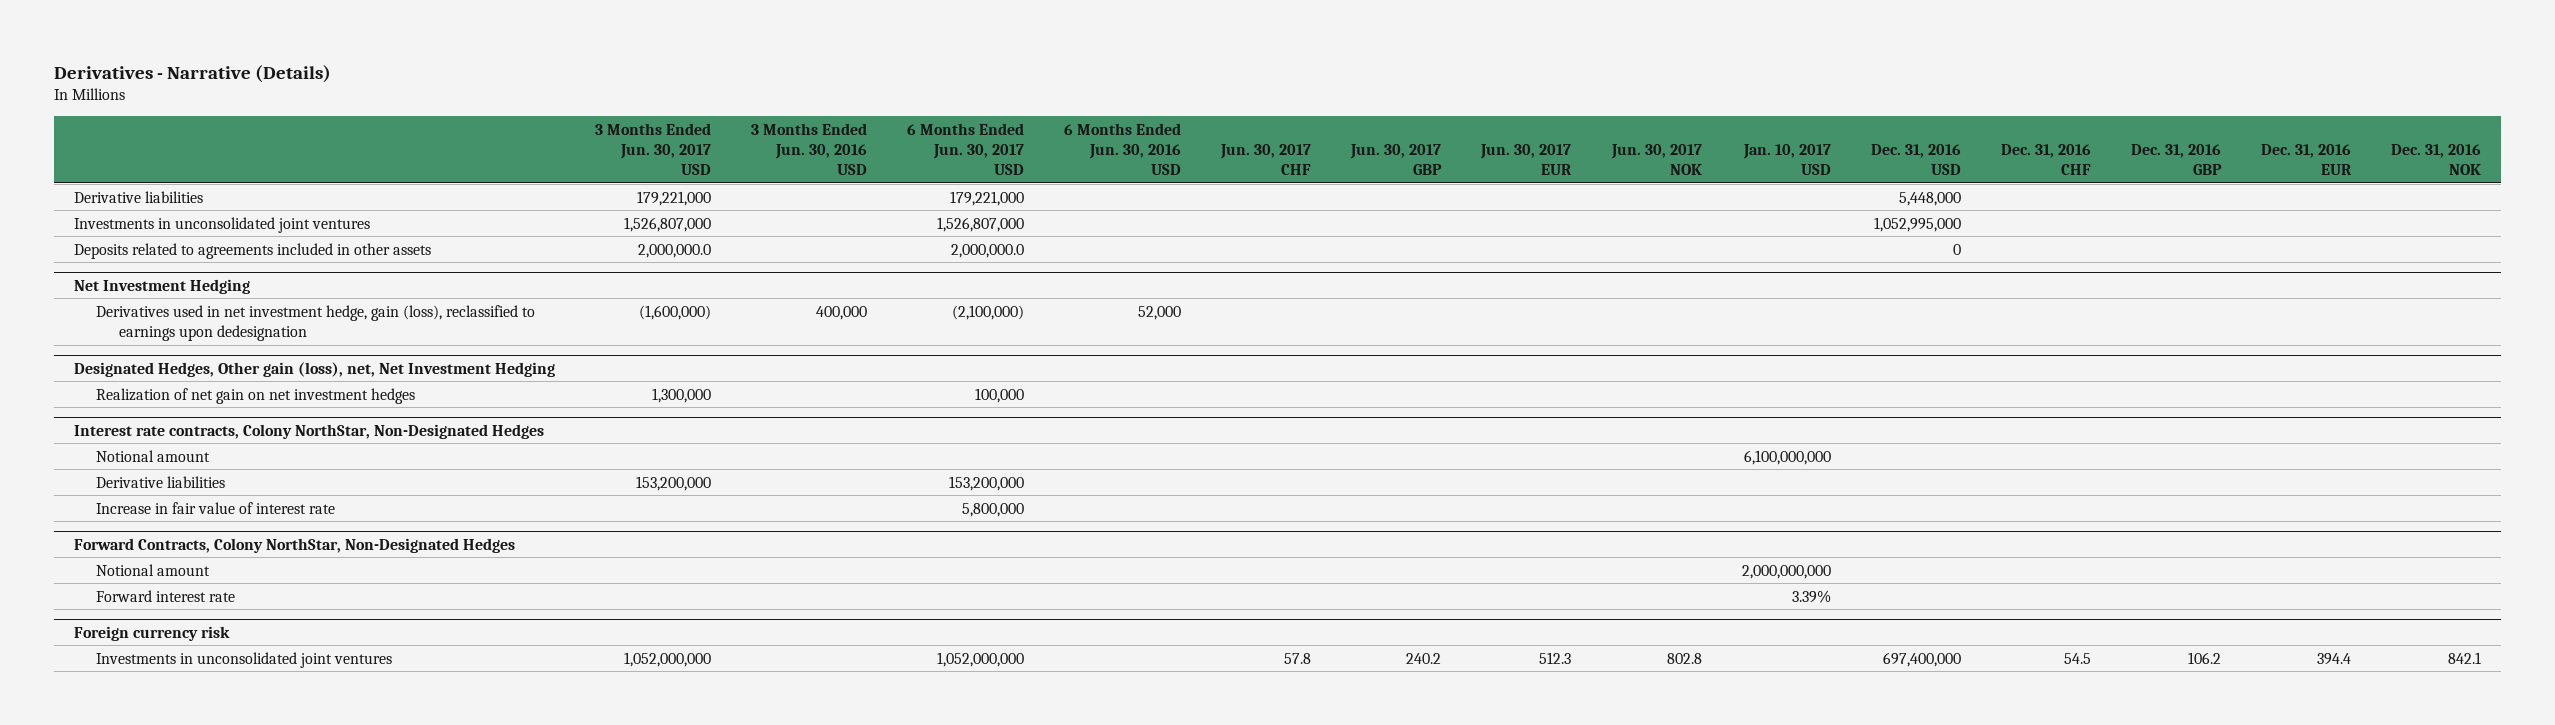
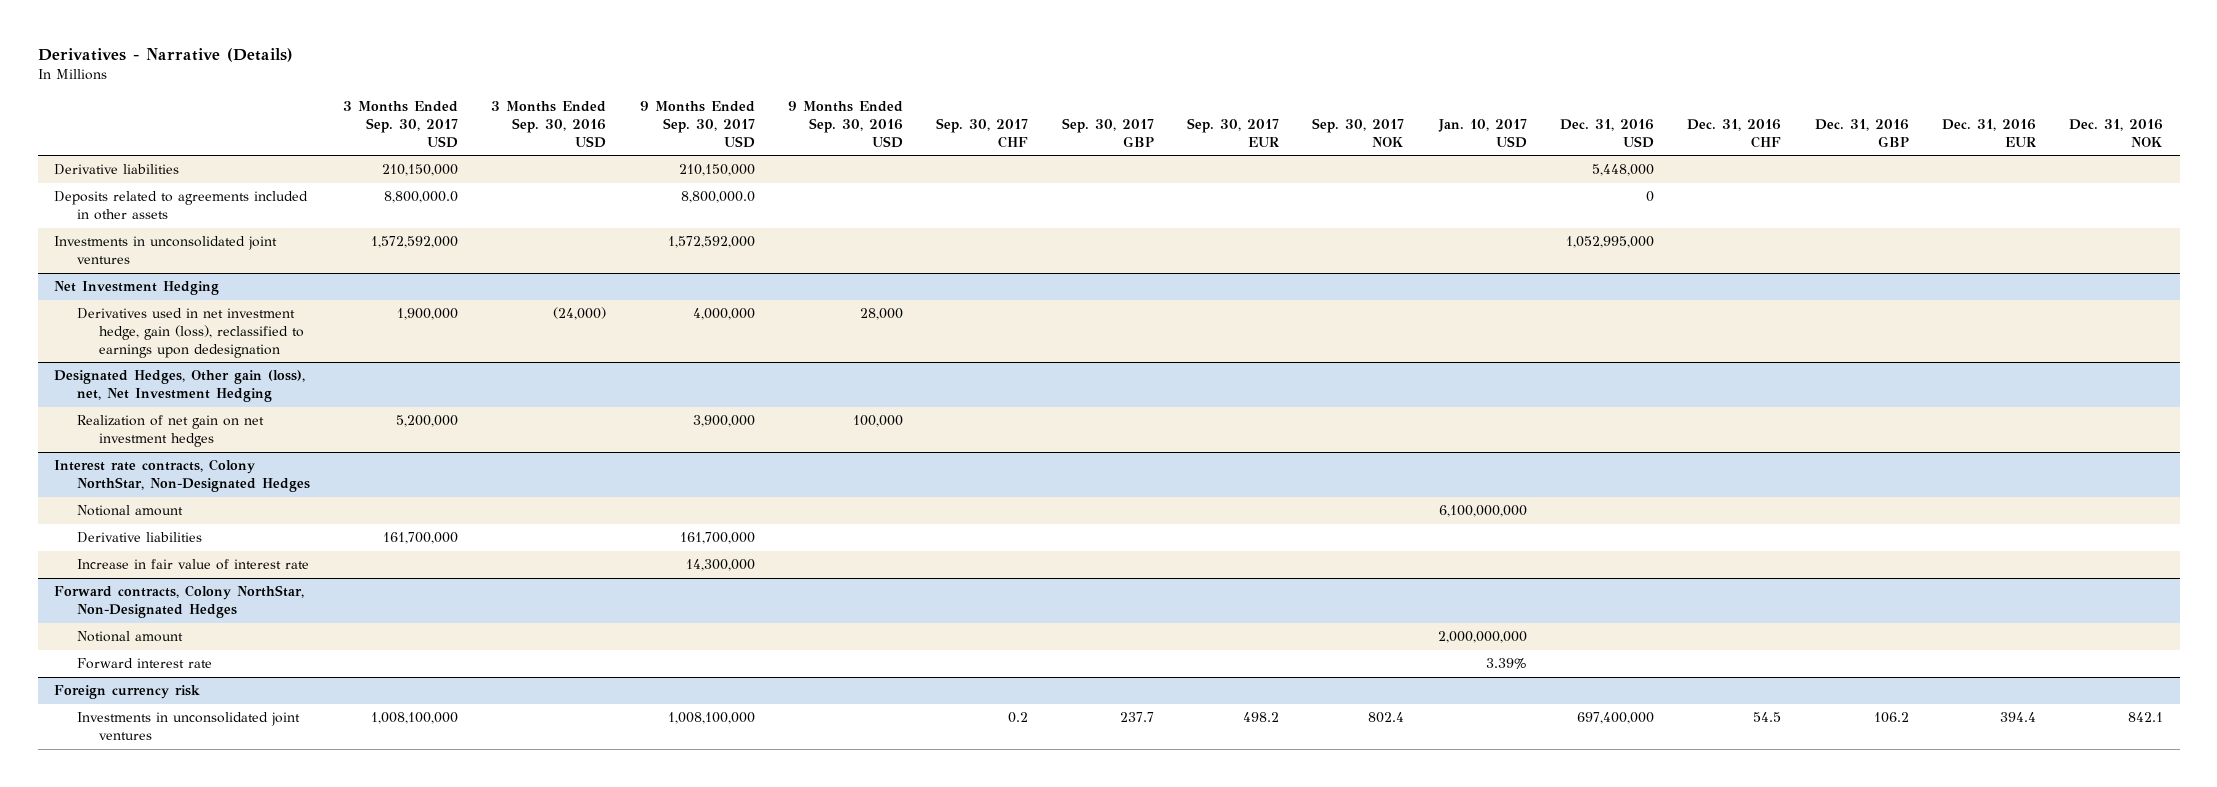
- | 3 Months Ended Jun. 30, 2017 USD | 3 Months Ended Jun. 30, 2016 USD | 6 Months Ended Jun. 30, 2017 USD | 6 Months Ended Jun. 30, 2016 USD | Jun. 30, 2017 CHF | Jun. 30, 2017 GBP | Jun. 30, 2017 EUR | Jun. 30, 2017 NOK | Jan. 10, 2017 USD | Dec. 31, 2016 USD | Dec. 31, 2016 CHF | Dec. 31, 2016 GBP | Dec. 31, 2016 EUR | Dec. 31, 2016 NOK
+ | 3 Months Ended Sep. 30, 2017 USD | 3 Months Ended Sep. 30, 2016 USD | 9 Months Ended Sep. 30, 2017 USD | 9 Months Ended Sep. 30, 2016 USD | Sep. 30, 2017 CHF | Sep. 30, 2017 GBP | Sep. 30, 2017 EUR | Sep. 30, 2017 NOK | Jan. 10, 2017 USD | Dec. 31, 2016 USD | Dec. 31, 2016 CHF | Dec. 31, 2016 GBP | Dec. 31, 2016 EUR | Dec. 31, 2016 NOK
moved down: Investments in unconsolidated joint ventures | 1,572,592,000 | | 1,572,592,000 | | | | | | | 1,052,995,000 | | | |
- Forward Contracts, Colony NorthStar, Non-Designated Hedges
+ Forward contracts, Colony NorthStar, Non-Designated Hedges

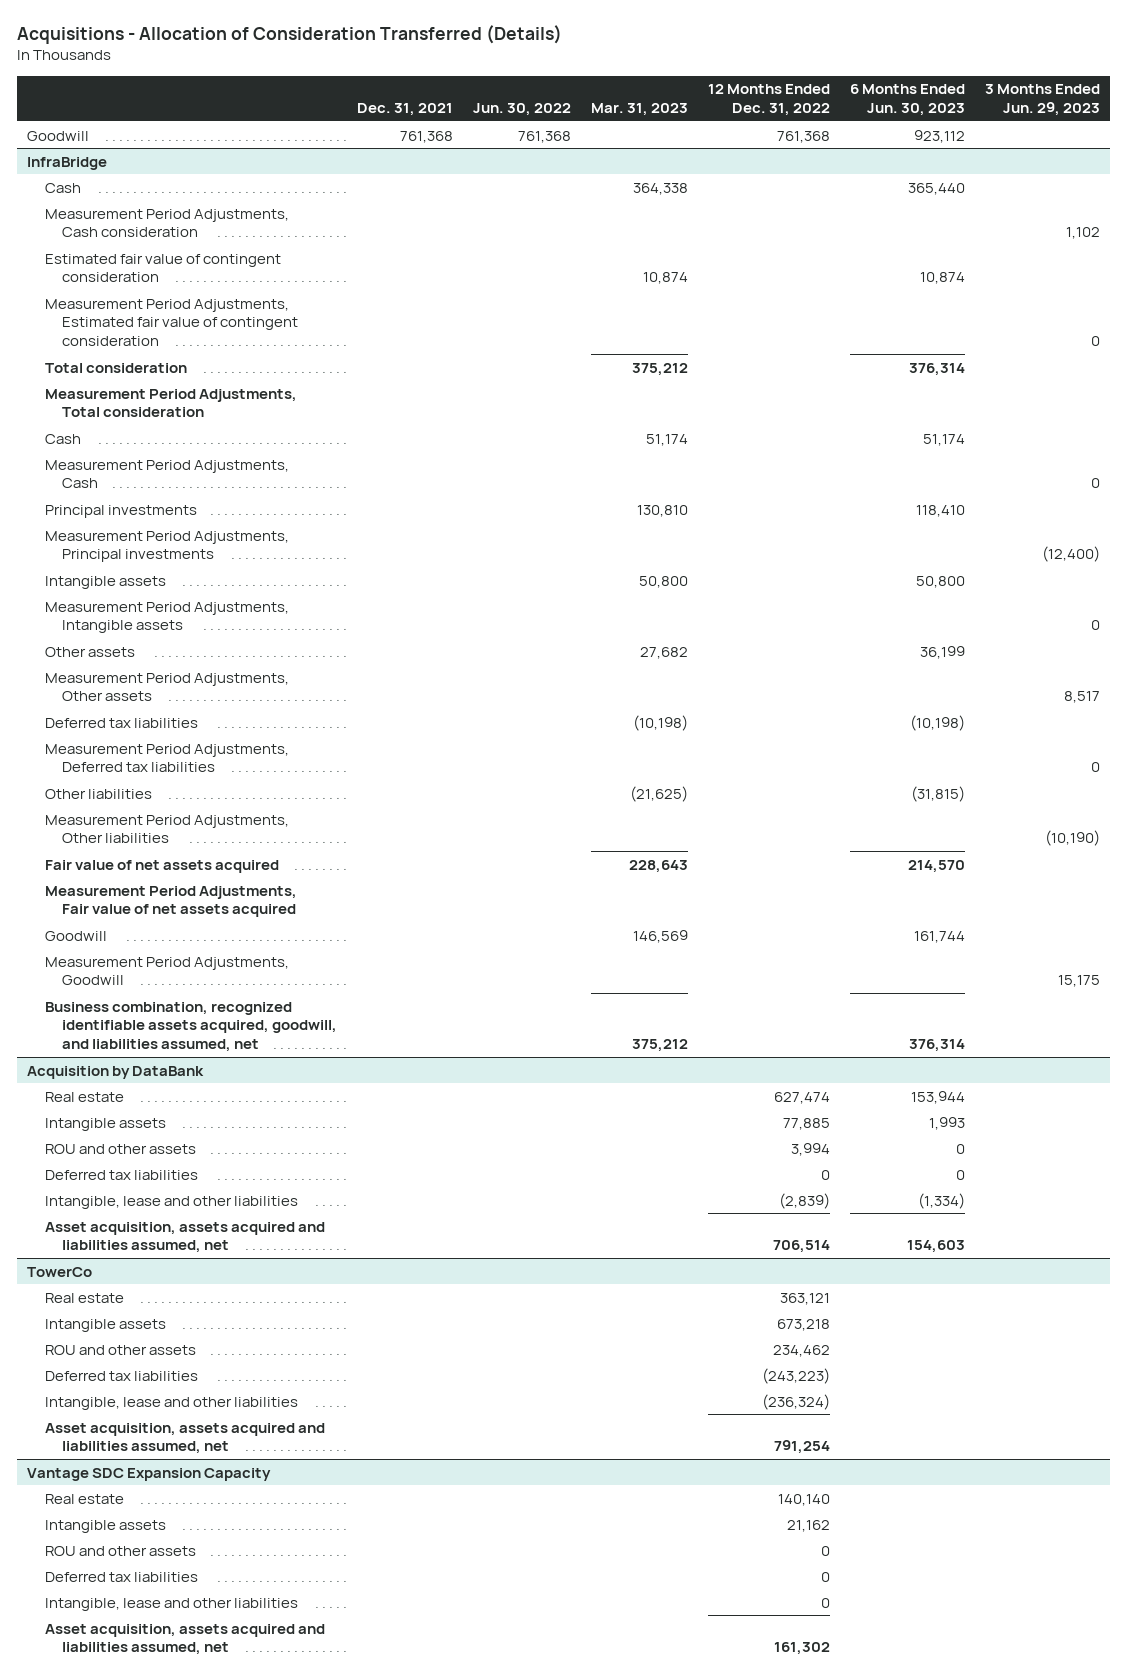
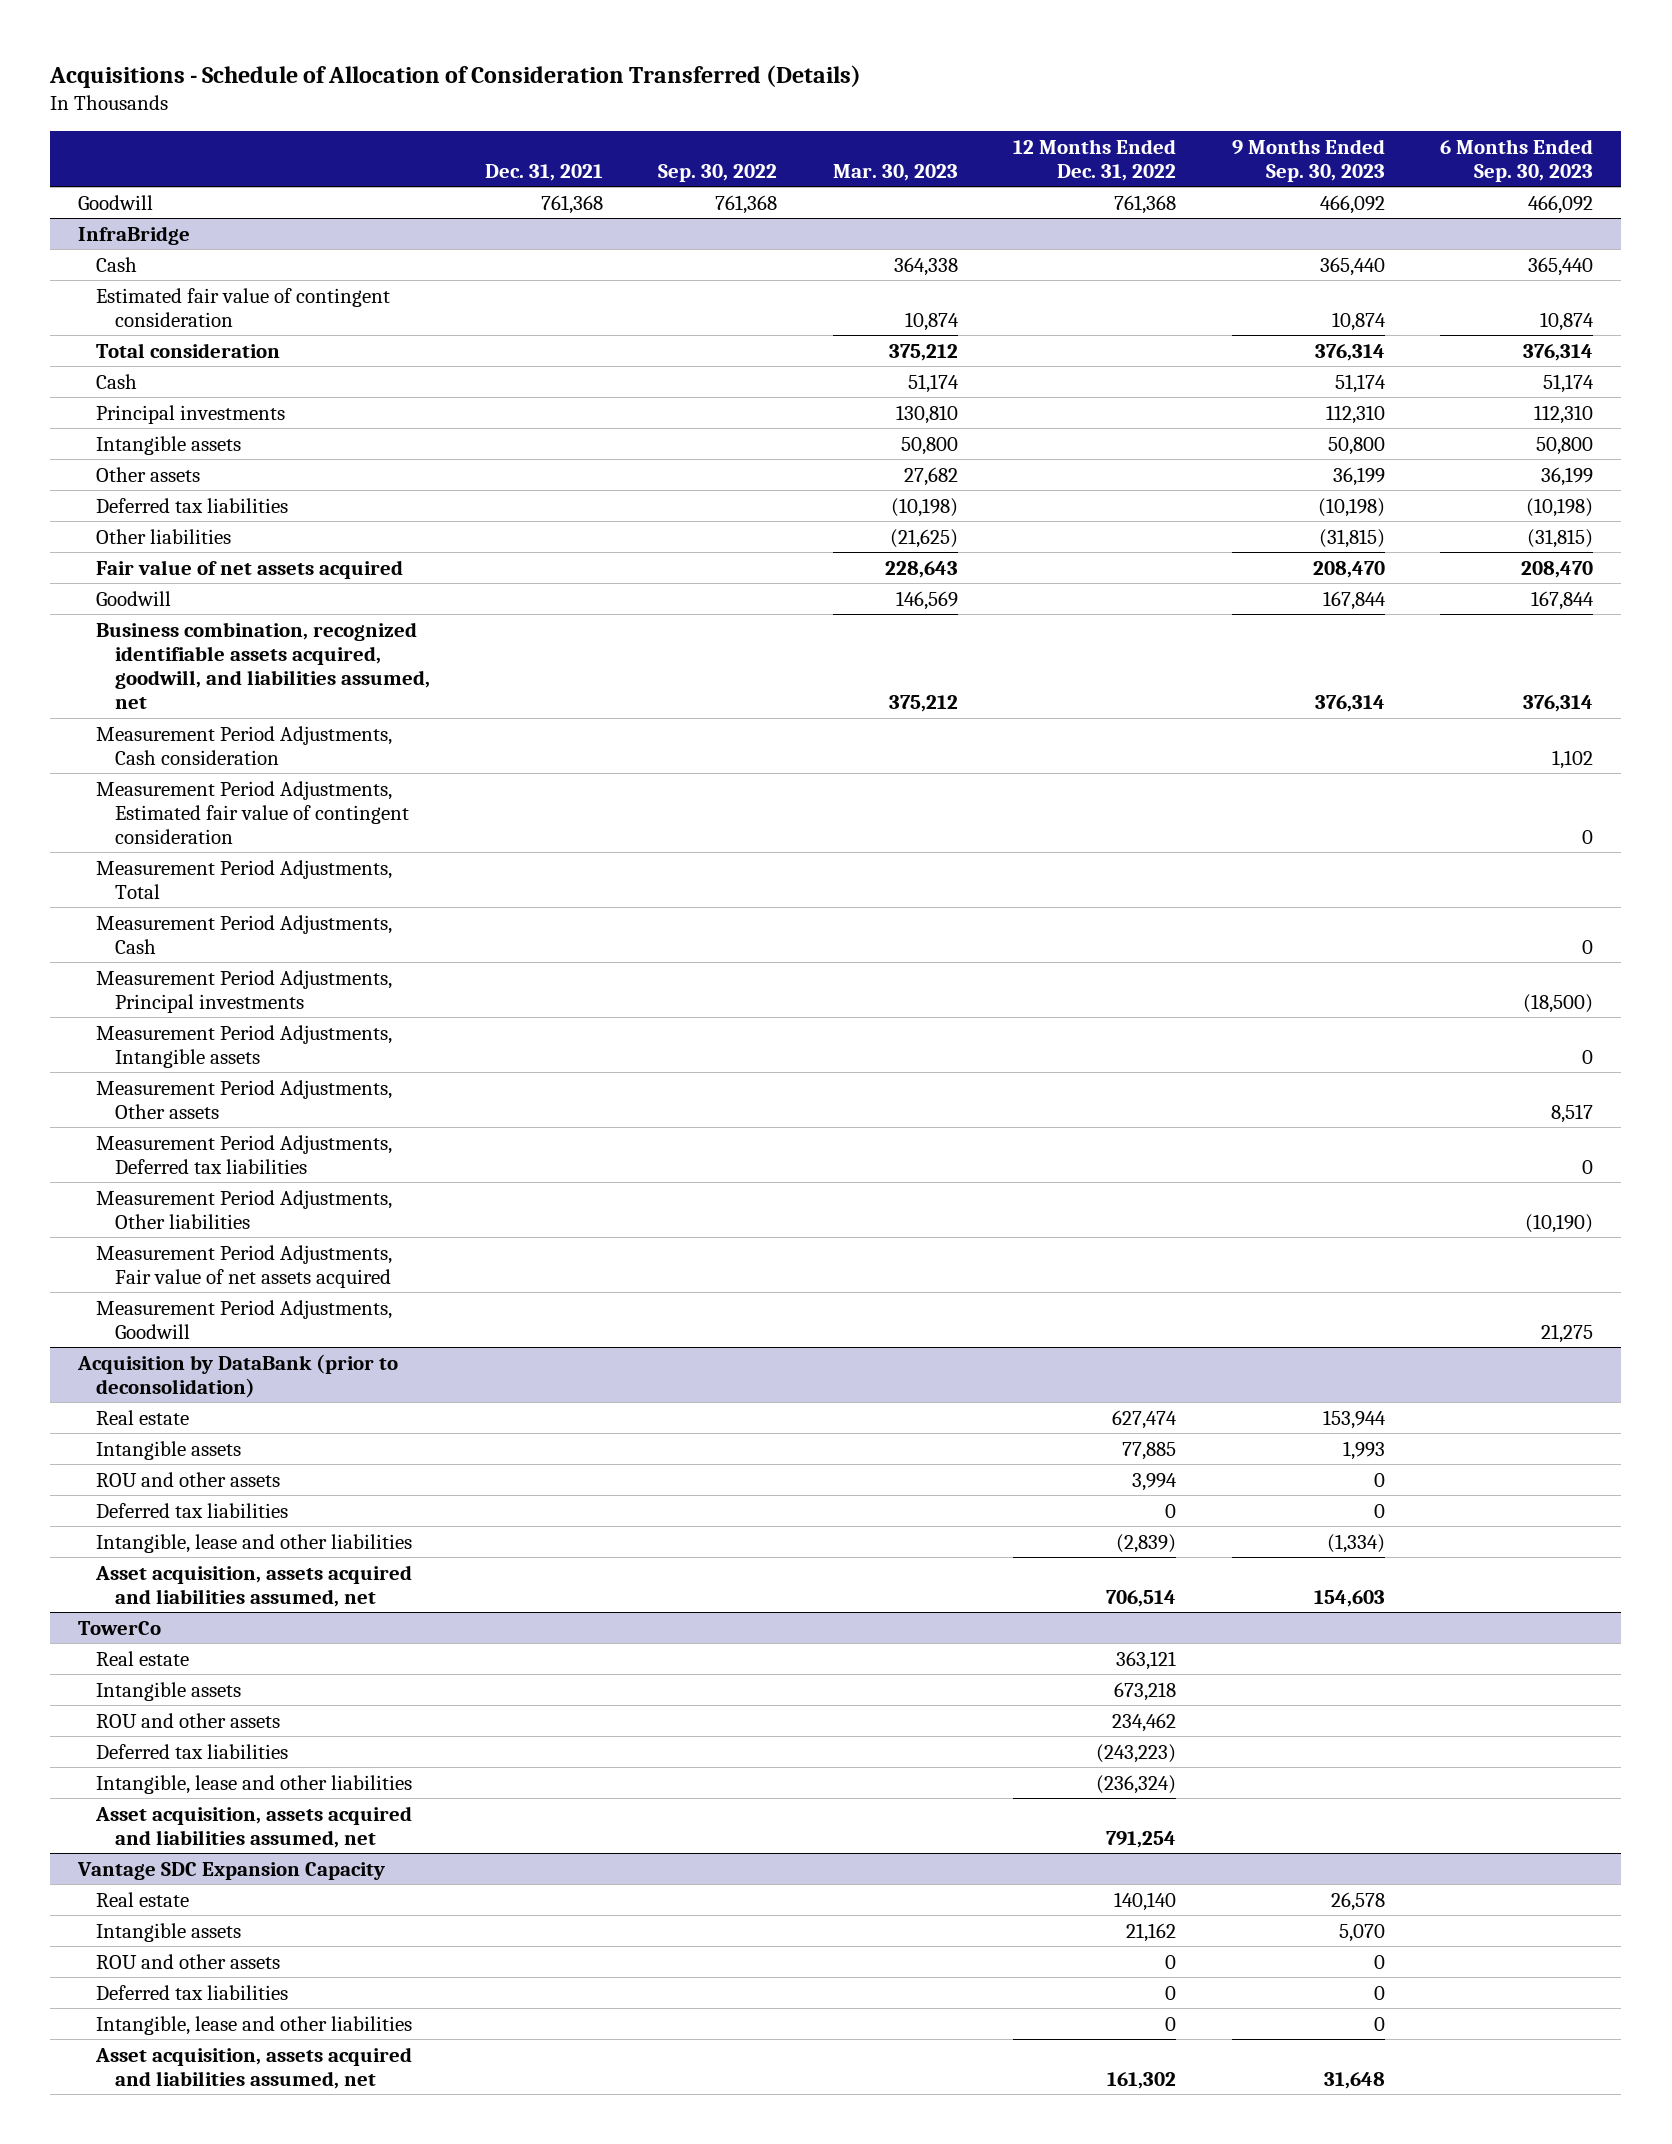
- Acquisitions - Allocation of Consideration Transferred (Details)
+ Acquisitions - Schedule of Allocation of Consideration Transferred (Details)
- | Dec. 31, 2021 | Jun. 30, 2022 | Mar. 31, 2023 | 12 Months Ended Dec. 31, 2022 | 6 Months Ended Jun. 30, 2023 | 3 Months Ended Jun. 29, 2023
+ | Dec. 31, 2021 | Sep. 30, 2022 | Mar. 30, 2023 | 12 Months Ended Dec. 31, 2022 | 9 Months Ended Sep. 30, 2023 | 6 Months Ended Sep. 30, 2023
@ InfraBridge
- Measurement Period Adjustments, Total consideration
- Acquisition by DataBank
@ InfraBridge
moved down: Measurement Period Adjustments, Cash consideration | | | | | | 1,102
moved down: Measurement Period Adjustments, Estimated fair value of contingent consideration | | | | | | 0
+ Measurement Period Adjustments, Total
moved down: Measurement Period Adjustments, Cash | | | | | | 0
moved down: Measurement Period Adjustments, Principal investments | | | | | | (18,500)
moved down: Measurement Period Adjustments, Intangible assets | | | | | | 0
moved down: Measurement Period Adjustments, Other assets | | | | | | 8,517
moved down: Measurement Period Adjustments, Deferred tax liabilities | | | | | | 0
moved down: Measurement Period Adjustments, Other liabilities | | | | | | (10,190)
moved down: Measurement Period Adjustments, Fair value of net assets acquired
moved down: Measurement Period Adjustments, Goodwill | | | | | | 21,275
+ Acquisition by DataBank (prior to deconsolidation)

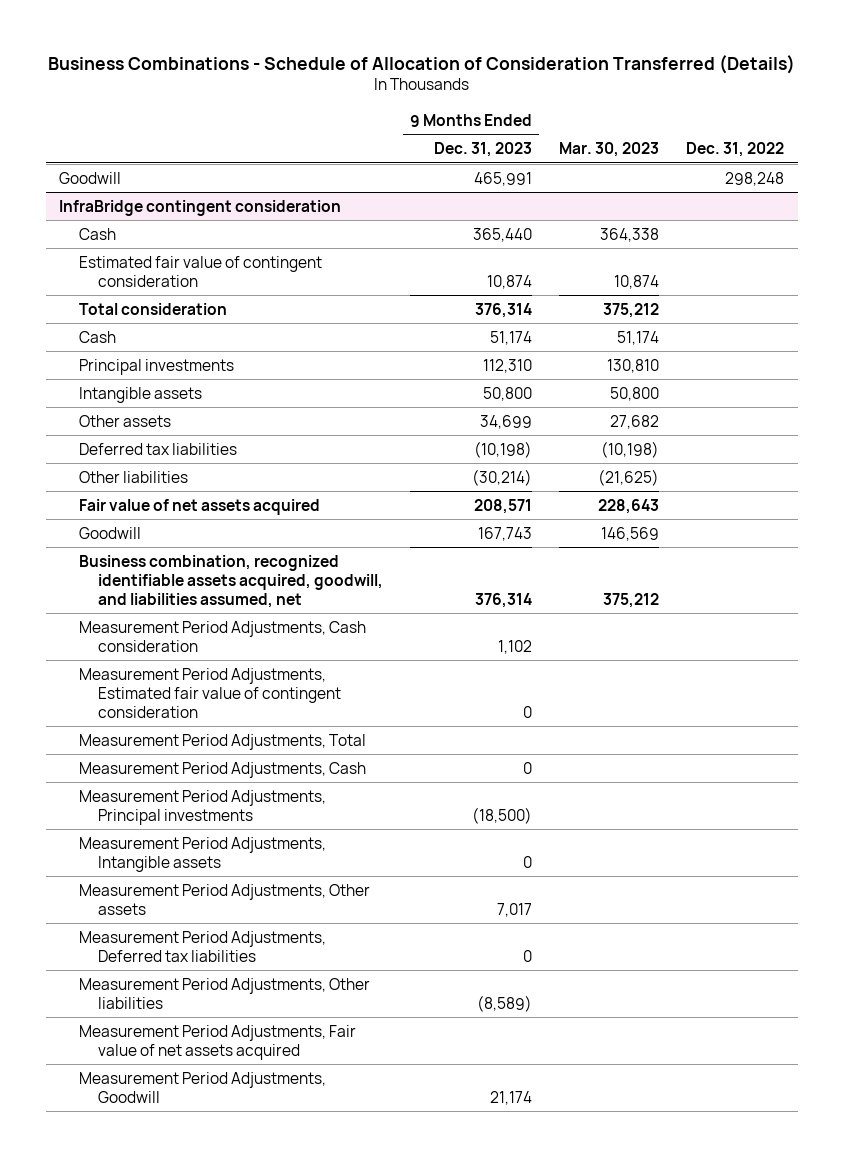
- Acquisitions - Schedule of Allocation of Consideration Transferred (Details)
+ Business Combinations - Schedule of Allocation of Consideration Transferred (Details)
- | Dec. 31, 2021 | Sep. 30, 2022 | Mar. 30, 2023 | 12 Months Ended Dec. 31, 2022 | 9 Months Ended Sep. 30, 2023 | 6 Months Ended Sep. 30, 2023
+ | 9 Months Ended Dec. 31, 2023 | Mar. 30, 2023 | Dec. 31, 2022
- InfraBridge
+ InfraBridge contingent consideration
- Acquisition by DataBank (prior to deconsolidation)
- Real estate | | | | 627,474 | 153,944 |
- Intangible assets | | | | 77,885 | 1,993 |
- ROU and other assets | | | | 3,994 | 0 |
- Deferred tax liabilities | | | | 0 | 0 |
- Intangible, lease and other liabilities | | | | (2,839) | (1,334) |
- Asset acquisition, assets acquired and liabilities assumed, net | | | | 706,514 | 154,603 |
- TowerCo
- Real estate | | | | 363,121 | |
- Intangible assets | | | | 673,218 | |
- ROU and other assets | | | | 234,462 | |
- Deferred tax liabilities | | | | (243,223) | |
- Intangible, lease and other liabilities | | | | (236,324) | |
- Asset acquisition, assets acquired and liabilities assumed, net | | | | 791,254 | |
- Vantage SDC Expansion Capacity
- Real estate | | | | 140,140 | 26,578 |
- Intangible assets | | | | 21,162 | 5,070 |
- ROU and other assets | | | | 0 | 0 |
- Deferred tax liabilities | | | | 0 | 0 |
- Intangible, lease and other liabilities | | | | 0 | 0 |
- Asset acquisition, assets acquired and liabilities assumed, net | | | | 161,302 | 31,648 |

